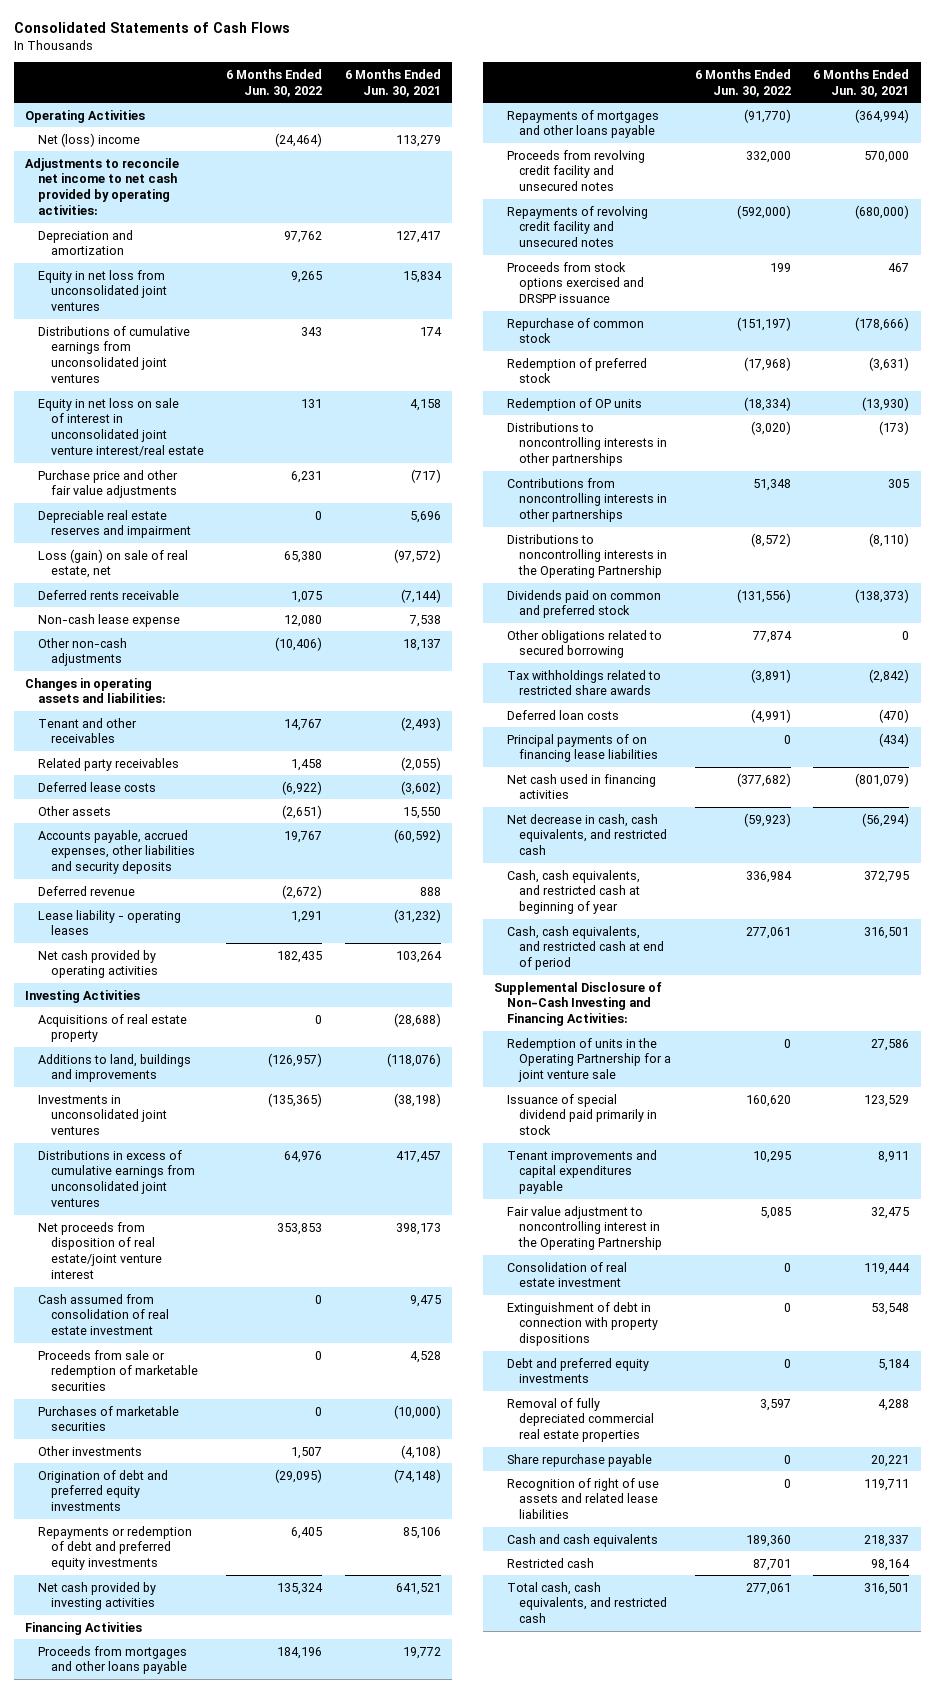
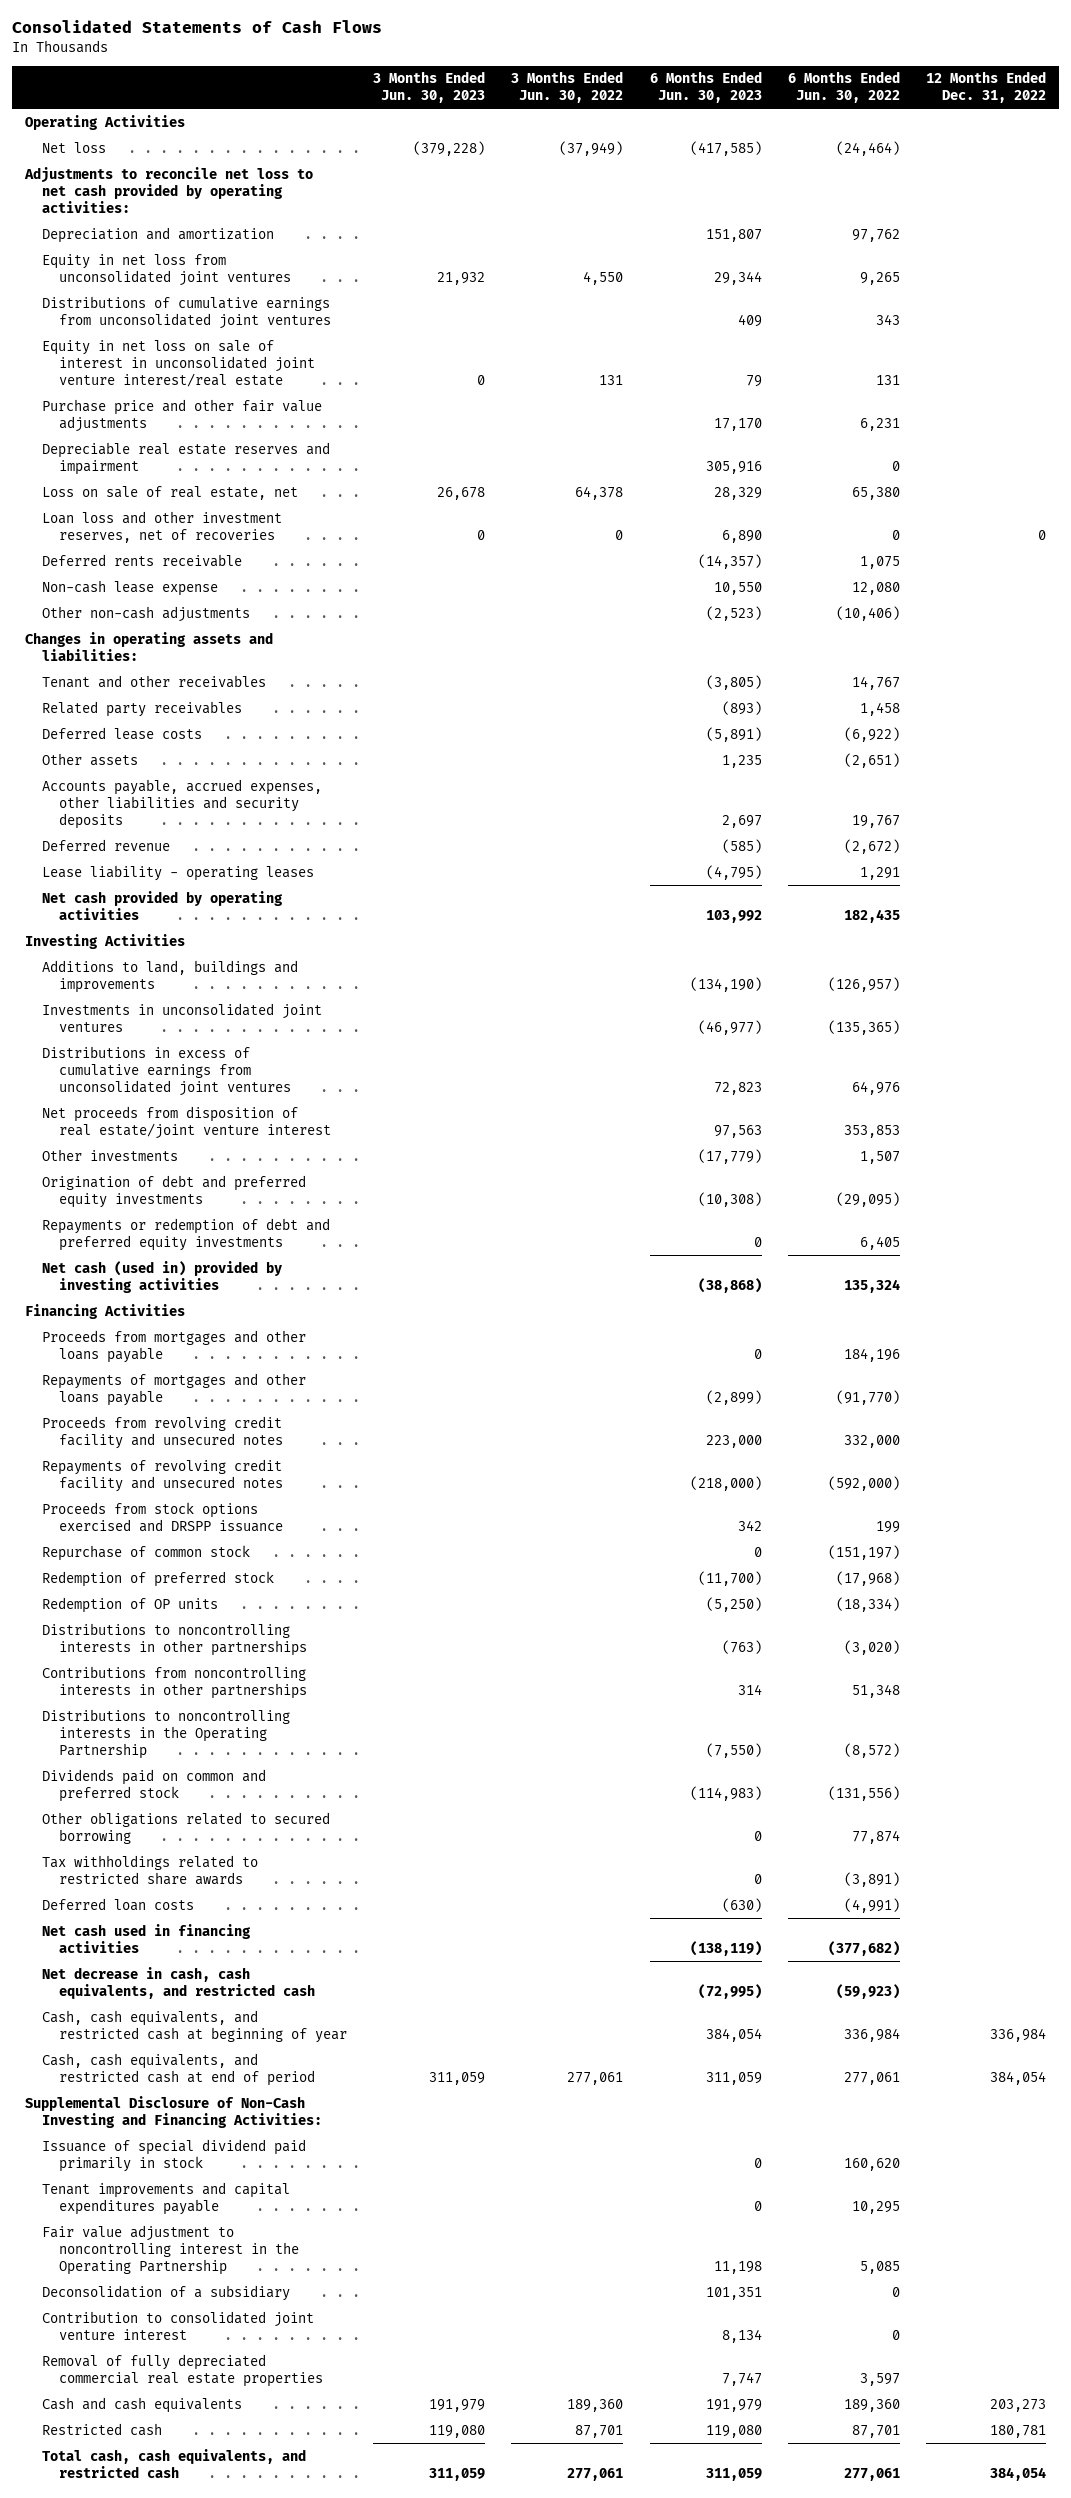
- | 6 Months Ended Jun. 30, 2022 | 6 Months Ended Jun. 30, 2021
+ | 3 Months Ended Jun. 30, 2023 | 3 Months Ended Jun. 30, 2022 | 6 Months Ended Jun. 30, 2023 | 6 Months Ended Jun. 30, 2022 | 12 Months Ended Dec. 31, 2022
- Net (loss) income | (24,464) | 113,279
- Adjustments to reconcile net income to net cash provided by operating activities:
+ Net loss | (379,228) | (37,949) | (417,585) | (24,464) |
+ Adjustments to reconcile net loss to net cash provided by operating activities:
- Loss (gain) on sale of real estate, net | 65,380 | (97,572)
+ Loss on sale of real estate, net | 26,678 | 64,378 | 28,329 | 65,380 |
+ Loan loss and other investment reserves, net of recoveries | 0 | 0 | 6,890 | 0 | 0
- Acquisitions of real estate property | 0 | (28,688)
- Cash assumed from consolidation of real estate investment | 0 | 9,475
- Proceeds from sale or redemption of marketable securities | 0 | 4,528
- Purchases of marketable securities | 0 | (10,000)
- Net cash provided by investing activities | 135,324 | 641,521
+ Net cash (used in) provided by investing activities | | | (38,868) | 135,324 |
- Principal payments of on financing lease liabilities | 0 | (434)
- Redemption of units in the Operating Partnership for a joint venture sale | 0 | 27,586
- Consolidation of real estate investment | 0 | 119,444
- Extinguishment of debt in connection with property dispositions | 0 | 53,548
- Debt and preferred equity investments | 0 | 5,184
+ Deconsolidation of a subsidiary | | | 101,351 | 0 |
+ Contribution to consolidated joint venture interest | | | 8,134 | 0 |
- Share repurchase payable | 0 | 20,221
- Recognition of right of use assets and related lease liabilities | 0 | 119,711

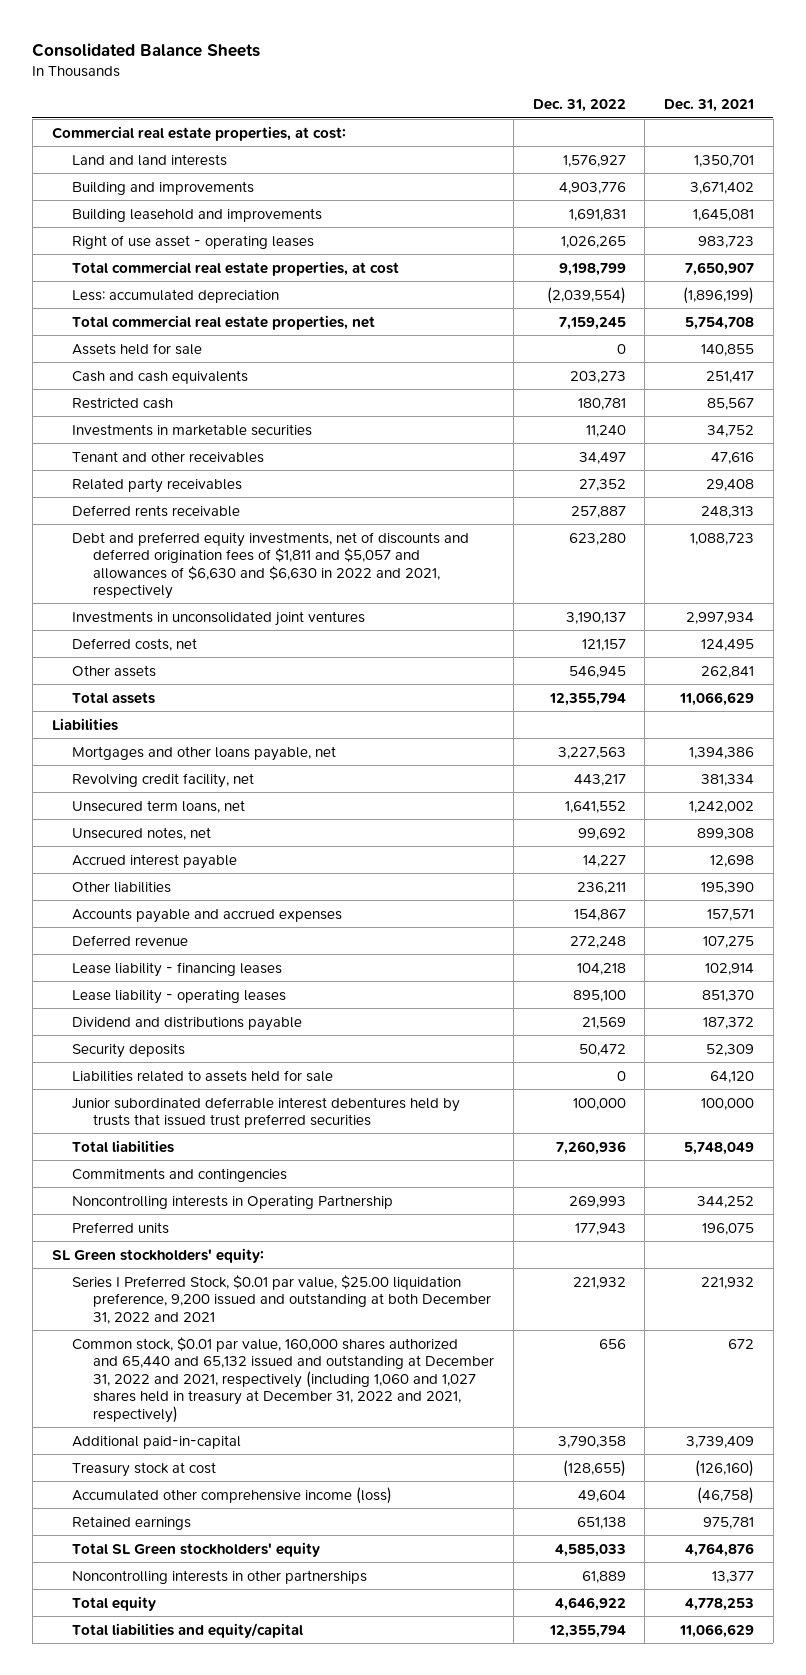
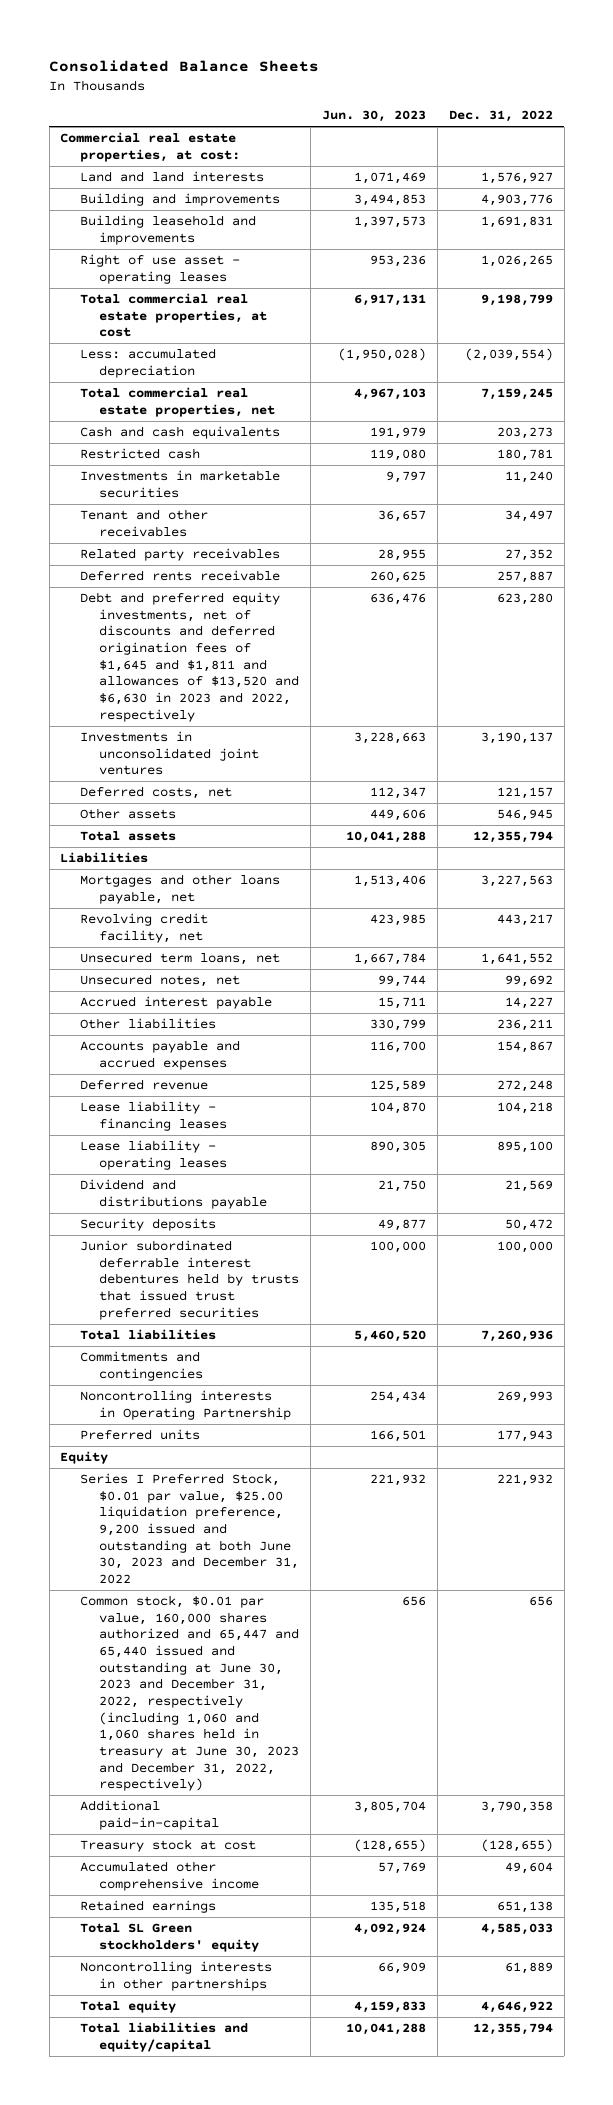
- | Dec. 31, 2022 | Dec. 31, 2021
+ | Jun. 30, 2023 | Dec. 31, 2022
- Assets held for sale | 0 | 140,855
- Debt and preferred equity investments, net of discounts and deferred origination fees of $1,811 and $5,057 and allowances of $6,630 and $6,630 in 2022 and 2021, respectively | 623,280 | 1,088,723
+ Debt and preferred equity investments, net of discounts and deferred origination fees of $1,645 and $1,811 and allowances of $13,520 and $6,630 in 2023 and 2022, respectively | 636,476 | 623,280
- Liabilities related to assets held for sale | 0 | 64,120
- SL Green stockholders' equity:
- Series I Preferred Stock, $0.01 par value, $25.00 liquidation preference, 9,200 issued and outstanding at both December 31, 2022 and 2021 | 221,932 | 221,932
- Common stock, $0.01 par value, 160,000 shares authorized and 65,440 and 65,132 issued and outstanding at December 31, 2022 and 2021, respectively (including 1,060 and 1,027 shares held in treasury at December 31, 2022 and 2021, respectively) | 656 | 672
+ Equity
+ Series I Preferred Stock, $0.01 par value, $25.00 liquidation preference, 9,200 issued and outstanding at both June 30, 2023 and December 31, 2022 | 221,932 | 221,932
+ Common stock, $0.01 par value, 160,000 shares authorized and 65,447 and 65,440 issued and outstanding at June 30, 2023 and December 31, 2022, respectively (including 1,060 and 1,060 shares held in treasury at June 30, 2023 and December 31, 2022, respectively) | 656 | 656
- Accumulated other comprehensive income (loss) | 49,604 | (46,758)
+ Accumulated other comprehensive income | 57,769 | 49,604

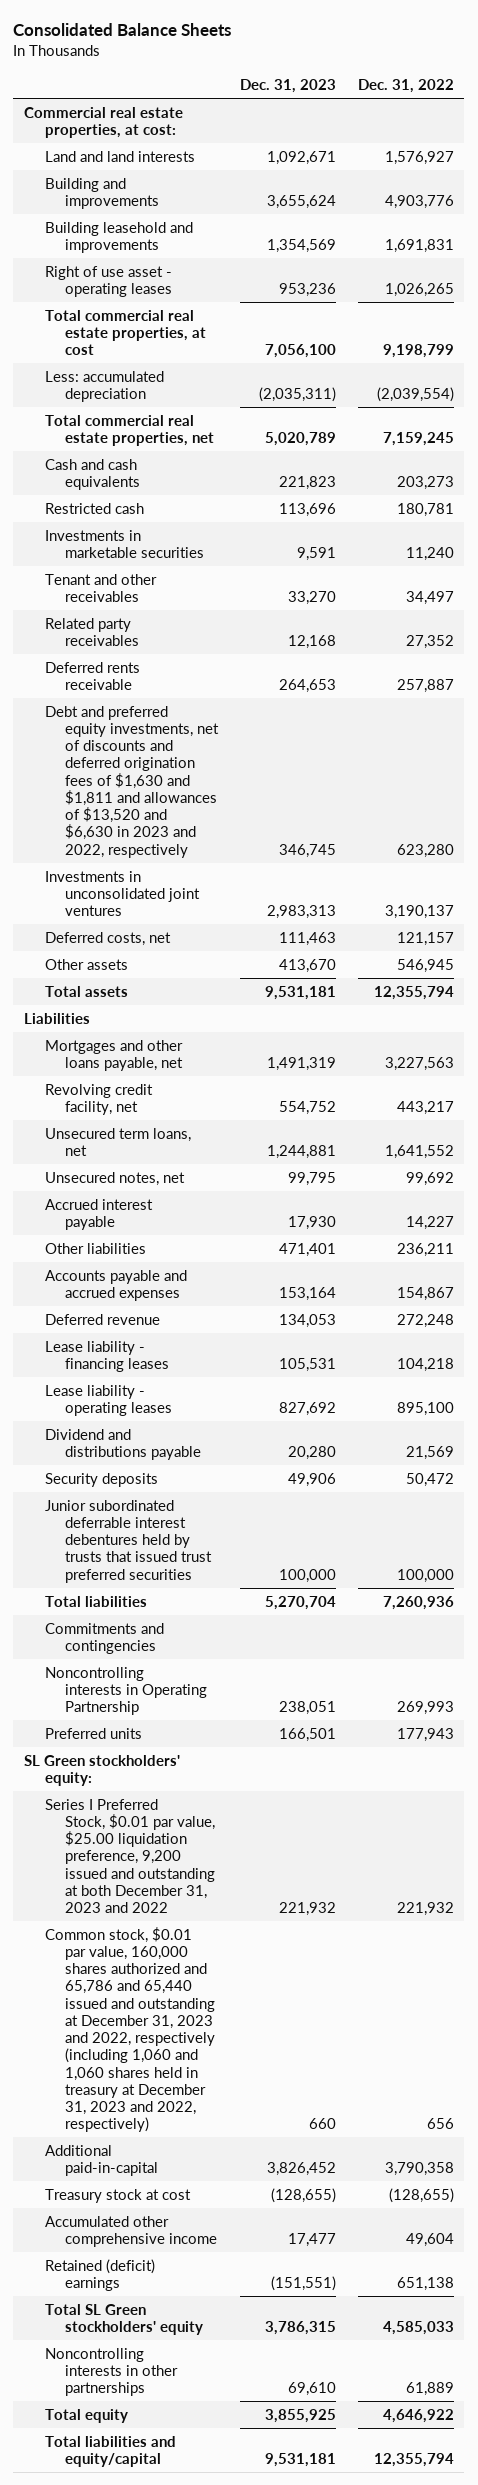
- | Jun. 30, 2023 | Dec. 31, 2022
+ | Dec. 31, 2023 | Dec. 31, 2022
- Debt and preferred equity investments, net of discounts and deferred origination fees of $1,645 and $1,811 and allowances of $13,520 and $6,630 in 2023 and 2022, respectively | 636,476 | 623,280
+ Debt and preferred equity investments, net of discounts and deferred origination fees of $1,630 and $1,811 and allowances of $13,520 and $6,630 in 2023 and 2022, respectively | 346,745 | 623,280
- Equity
- Series I Preferred Stock, $0.01 par value, $25.00 liquidation preference, 9,200 issued and outstanding at both June 30, 2023 and December 31, 2022 | 221,932 | 221,932
- Common stock, $0.01 par value, 160,000 shares authorized and 65,447 and 65,440 issued and outstanding at June 30, 2023 and December 31, 2022, respectively (including 1,060 and 1,060 shares held in treasury at June 30, 2023 and December 31, 2022, respectively) | 656 | 656
+ SL Green stockholders' equity:
+ Series I Preferred Stock, $0.01 par value, $25.00 liquidation preference, 9,200 issued and outstanding at both December 31, 2023 and 2022 | 221,932 | 221,932
+ Common stock, $0.01 par value, 160,000 shares authorized and 65,786 and 65,440 issued and outstanding at December 31, 2023 and 2022, respectively (including 1,060 and 1,060 shares held in treasury at December 31, 2023 and 2022, respectively) | 660 | 656
- Retained earnings | 135,518 | 651,138
+ Retained (deficit) earnings | (151,551) | 651,138

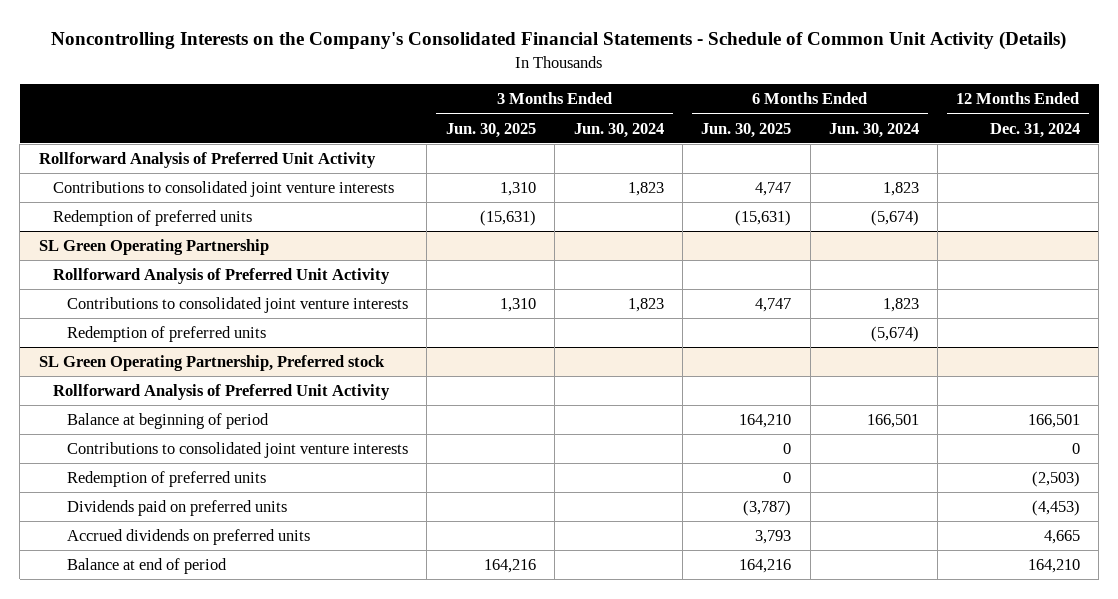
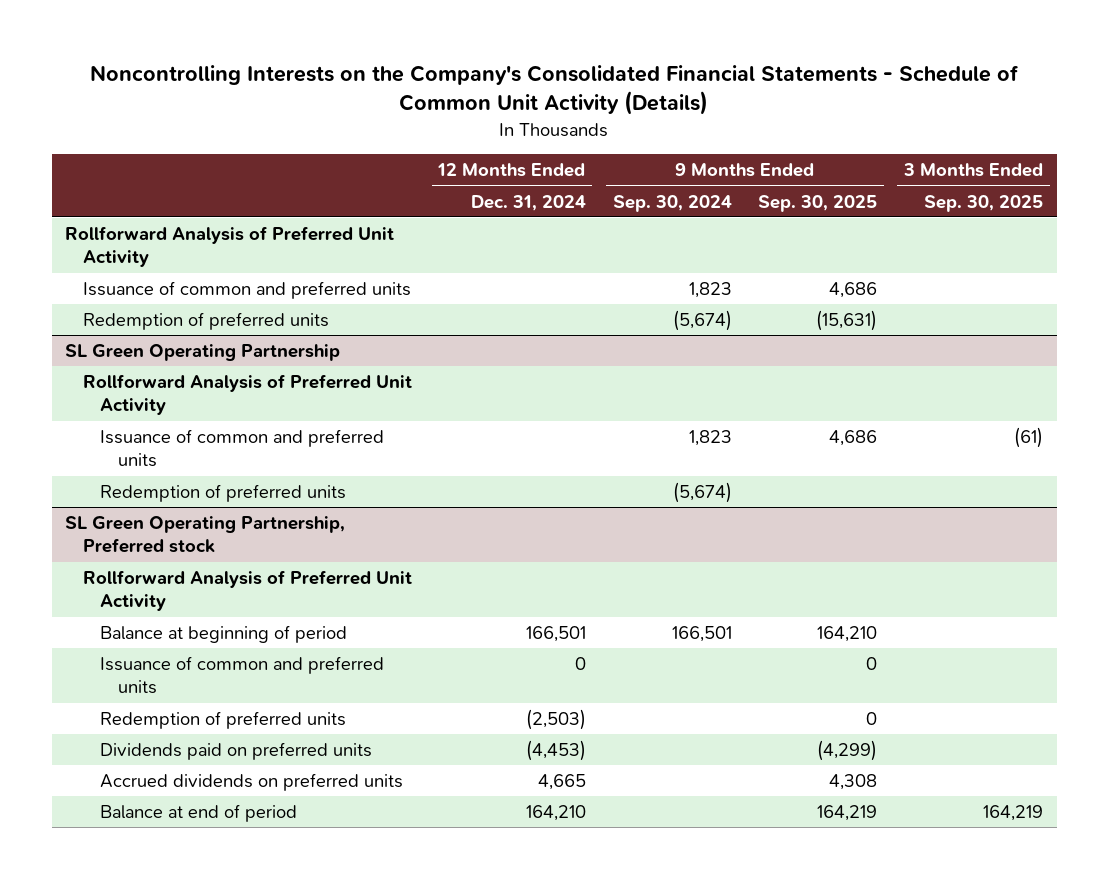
- | 3 Months Ended Jun. 30, 2025 | 3 Months Ended Jun. 30, 2024 | 6 Months Ended Jun. 30, 2025 | 6 Months Ended Jun. 30, 2024 | 12 Months Ended Dec. 31, 2024
+ | 12 Months Ended Dec. 31, 2024 | 9 Months Ended Sep. 30, 2024 | 9 Months Ended Sep. 30, 2025 | 3 Months Ended Sep. 30, 2025
- Contributions to consolidated joint venture interests | 1,310 | 1,823 | 4,747 | 1,823 |
+ Issuance of common and preferred units | | 1,823 | 4,686 |
@ SL Green Operating Partnership
- Contributions to consolidated joint venture interests | 1,310 | 1,823 | 4,747 | 1,823 |
+ Issuance of common and preferred units | | 1,823 | 4,686 | (61)
@ SL Green Operating Partnership, Preferred stock
- Contributions to consolidated joint venture interests | | | 0 | | 0
+ Issuance of common and preferred units | 0 | | 0 |

